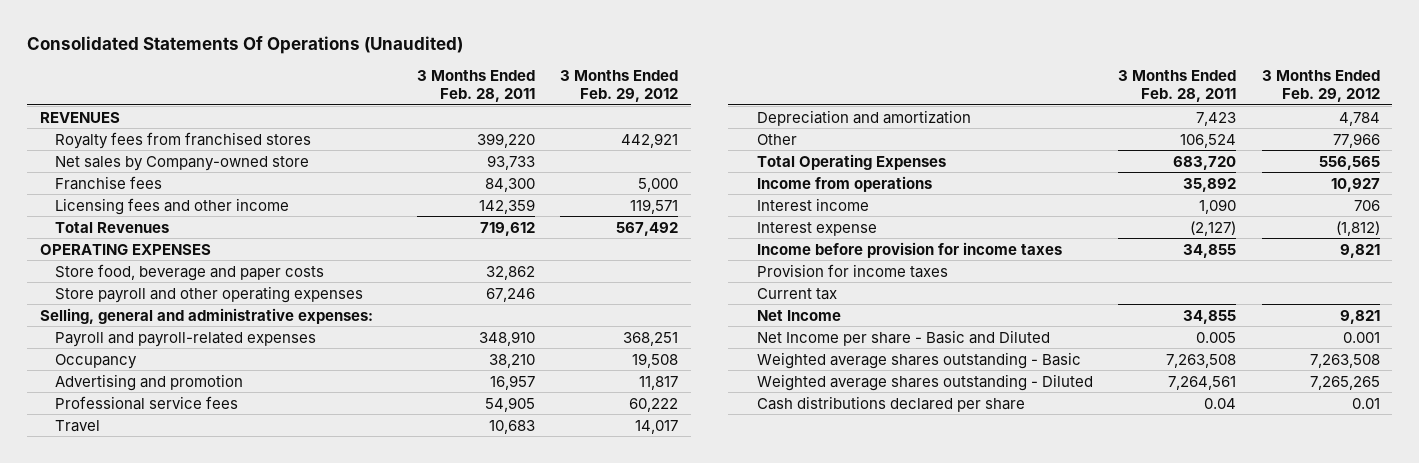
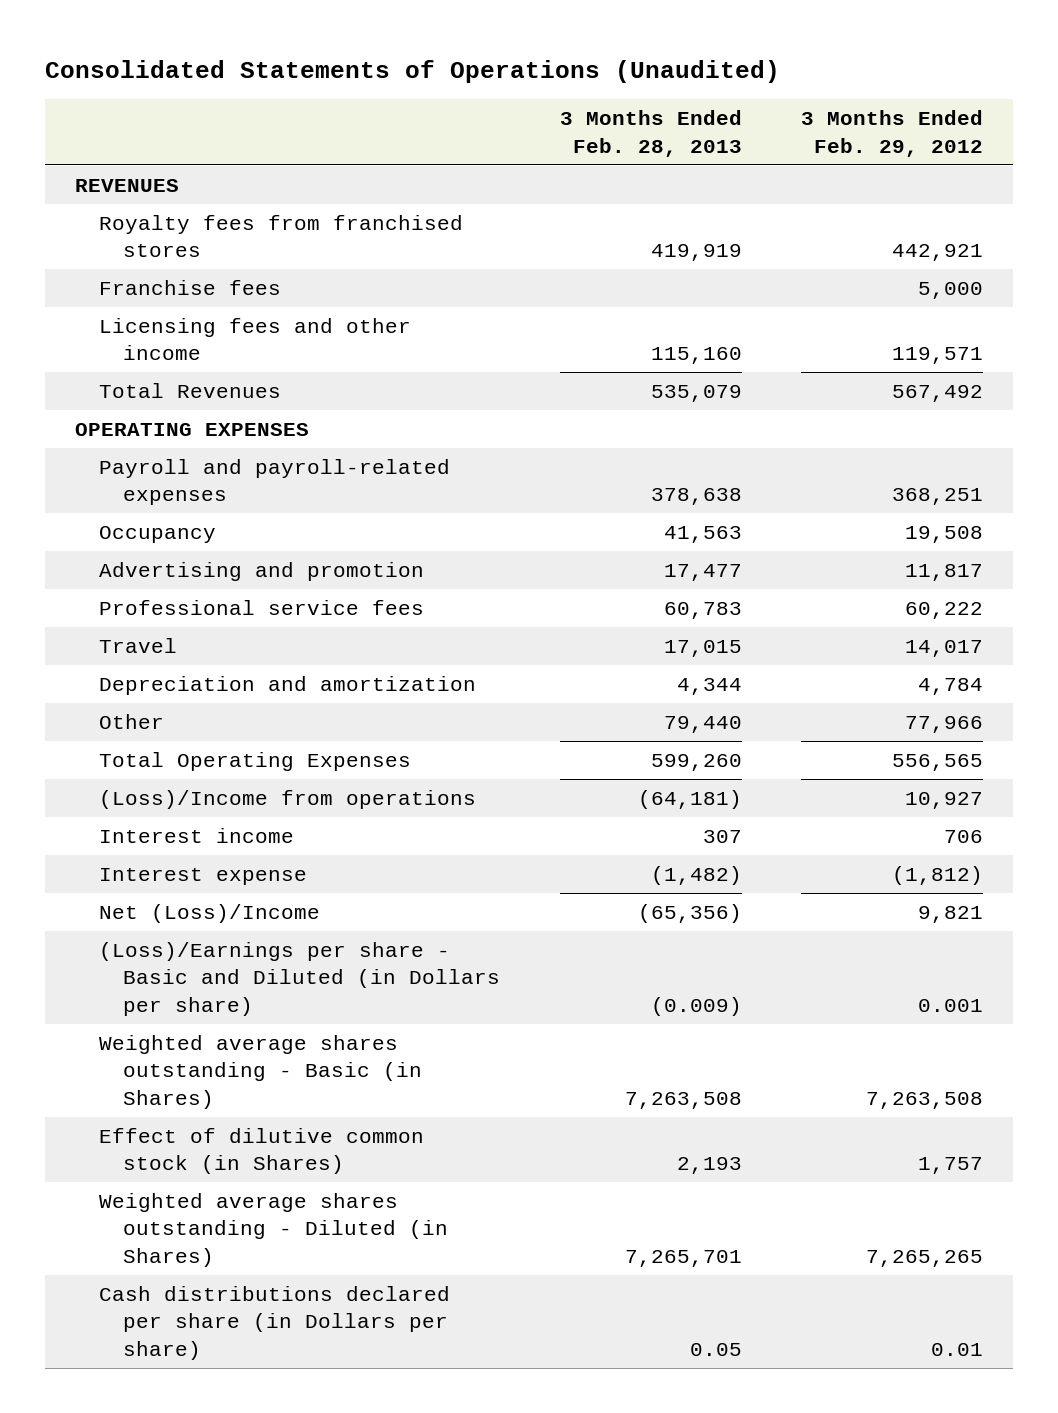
- Consolidated Statements Of Operations (Unaudited)
+ Consolidated Statements of Operations (Unaudited)
- | 3 Months Ended Feb. 28, 2011 | 3 Months Ended Feb. 29, 2012
+ | 3 Months Ended Feb. 28, 2013 | 3 Months Ended Feb. 29, 2012
- Net sales by Company-owned store | 93,733 |
- Store food, beverage and paper costs | 32,862 |
- Store payroll and other operating expenses | 67,246 |
- Selling, general and administrative expenses:
- Income from operations | 35,892 | 10,927
+ (Loss)/Income from operations | (64,181) | 10,927
- Income before provision for income taxes | 34,855 | 9,821
- Provision for income taxes
- Current tax
- Net Income | 34,855 | 9,821
- Net Income per share - Basic and Diluted | 0.005 | 0.001
- Weighted average shares outstanding - Basic | 7,263,508 | 7,263,508
- Weighted average shares outstanding - Diluted | 7,264,561 | 7,265,265
- Cash distributions declared per share | 0.04 | 0.01
+ Net (Loss)/Income | (65,356) | 9,821
+ (Loss)/Earnings per share - Basic and Diluted (in Dollars per share) | (0.009) | 0.001
+ Weighted average shares outstanding - Basic (in Shares) | 7,263,508 | 7,263,508
+ Effect of dilutive common stock (in Shares) | 2,193 | 1,757
+ Weighted average shares outstanding - Diluted (in Shares) | 7,265,701 | 7,265,265
+ Cash distributions declared per share (in Dollars per share) | 0.05 | 0.01

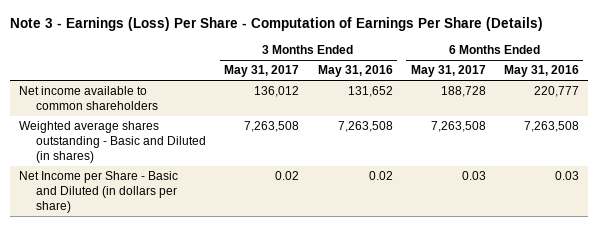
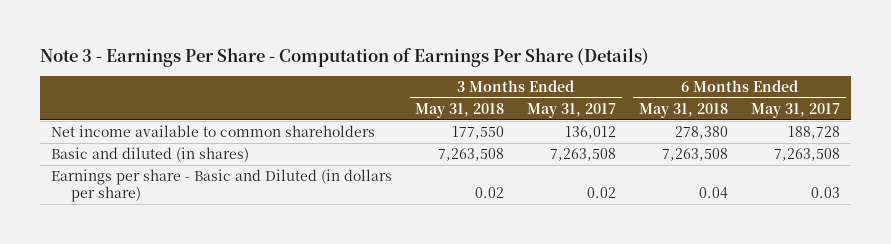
- Note 3 - Earnings (Loss) Per Share - Computation of Earnings Per Share (Details)
+ Note 3 - Earnings Per Share - Computation of Earnings Per Share (Details)
- | 3 Months Ended May 31, 2017 | 3 Months Ended May 31, 2016 | 6 Months Ended May 31, 2017 | 6 Months Ended May 31, 2016
+ | 3 Months Ended May 31, 2018 | 3 Months Ended May 31, 2017 | 6 Months Ended May 31, 2018 | 6 Months Ended May 31, 2017
- Weighted average shares outstanding - Basic and Diluted (in shares) | 7,263,508 | 7,263,508 | 7,263,508 | 7,263,508
- Net Income per Share - Basic and Diluted (in dollars per share) | 0.02 | 0.02 | 0.03 | 0.03
+ Basic and diluted (in shares) | 7,263,508 | 7,263,508 | 7,263,508 | 7,263,508
+ Earnings per share - Basic and Diluted (in dollars per share) | 0.02 | 0.02 | 0.04 | 0.03

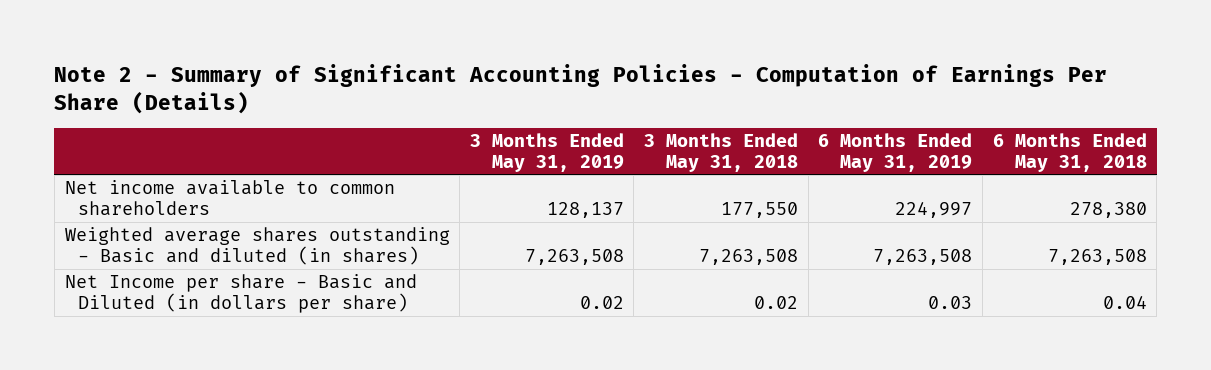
- Note 3 - Earnings Per Share - Computation of Earnings Per Share (Details)
+ Note 2 - Summary of Significant Accounting Policies - Computation of Earnings Per Share (Details)
- | 3 Months Ended May 31, 2018 | 3 Months Ended May 31, 2017 | 6 Months Ended May 31, 2018 | 6 Months Ended May 31, 2017
+ | 3 Months Ended May 31, 2019 | 3 Months Ended May 31, 2018 | 6 Months Ended May 31, 2019 | 6 Months Ended May 31, 2018
- Basic and diluted (in shares) | 7,263,508 | 7,263,508 | 7,263,508 | 7,263,508
- Earnings per share - Basic and Diluted (in dollars per share) | 0.02 | 0.02 | 0.04 | 0.03
+ Weighted average shares outstanding - Basic and diluted (in shares) | 7,263,508 | 7,263,508 | 7,263,508 | 7,263,508
+ Net Income per share - Basic and Diluted (in dollars per share) | 0.02 | 0.02 | 0.03 | 0.04

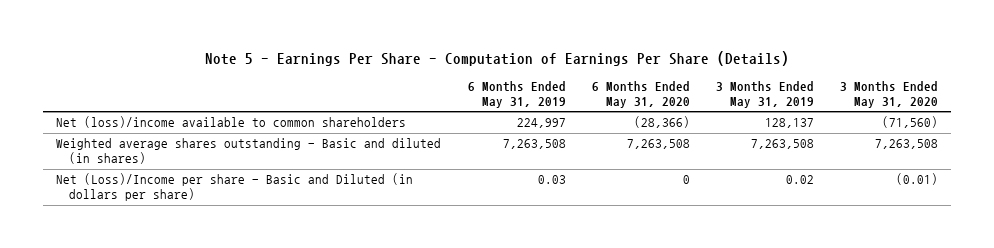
- Note 2 - Summary of Significant Accounting Policies - Computation of Earnings Per Share (Details)
+ Note 5 - Earnings Per Share - Computation of Earnings Per Share (Details)
- | 3 Months Ended May 31, 2019 | 3 Months Ended May 31, 2018 | 6 Months Ended May 31, 2019 | 6 Months Ended May 31, 2018
+ | 6 Months Ended May 31, 2019 | 6 Months Ended May 31, 2020 | 3 Months Ended May 31, 2019 | 3 Months Ended May 31, 2020
- Net income available to common shareholders | 128,137 | 177,550 | 224,997 | 278,380
+ Net (loss)/income available to common shareholders | 224,997 | (28,366) | 128,137 | (71,560)
- Net Income per share - Basic and Diluted (in dollars per share) | 0.02 | 0.02 | 0.03 | 0.04
+ Net (Loss)/Income per share - Basic and Diluted (in dollars per share) | 0.03 | 0 | 0.02 | (0.01)

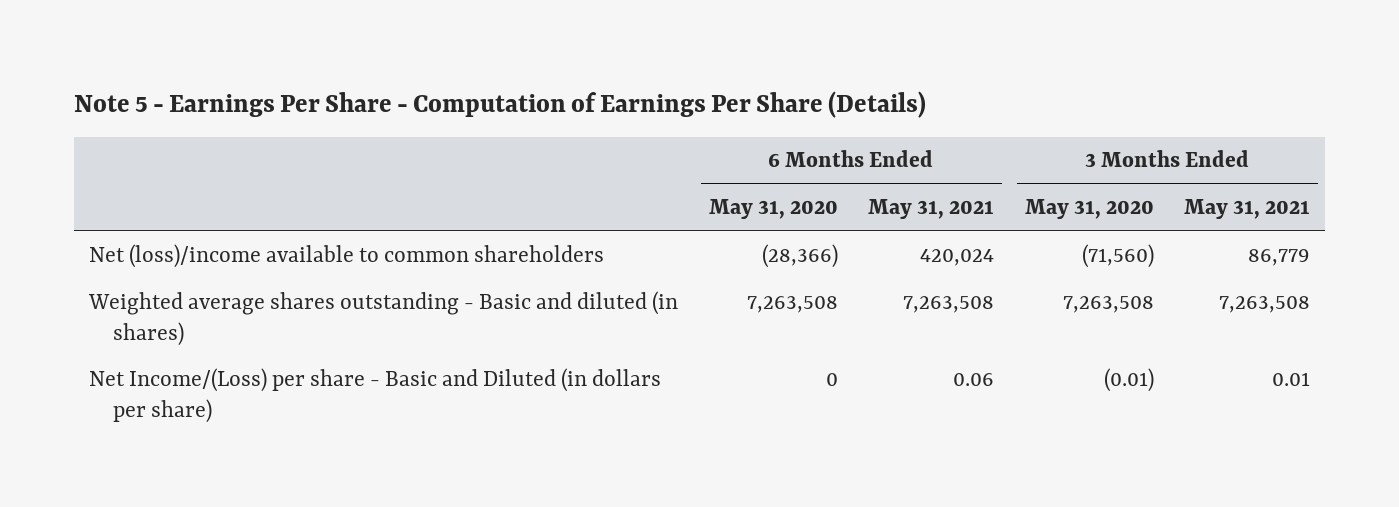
- | 6 Months Ended May 31, 2019 | 6 Months Ended May 31, 2020 | 3 Months Ended May 31, 2019 | 3 Months Ended May 31, 2020
+ | 6 Months Ended May 31, 2020 | 6 Months Ended May 31, 2021 | 3 Months Ended May 31, 2020 | 3 Months Ended May 31, 2021
- Net (Loss)/Income per share - Basic and Diluted (in dollars per share) | 0.03 | 0 | 0.02 | (0.01)
+ Net Income/(Loss) per share - Basic and Diluted (in dollars per share) | 0 | 0.06 | (0.01) | 0.01

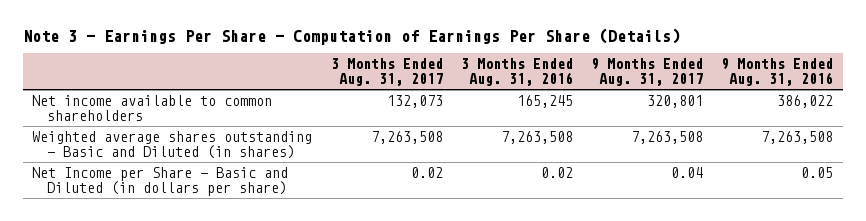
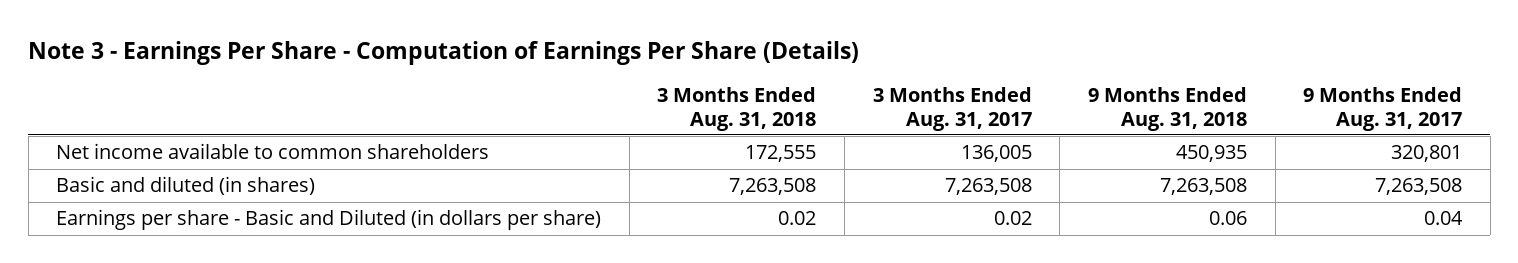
- | 3 Months Ended Aug. 31, 2017 | 3 Months Ended Aug. 31, 2016 | 9 Months Ended Aug. 31, 2017 | 9 Months Ended Aug. 31, 2016
+ | 3 Months Ended Aug. 31, 2018 | 3 Months Ended Aug. 31, 2017 | 9 Months Ended Aug. 31, 2018 | 9 Months Ended Aug. 31, 2017
- Net income available to common shareholders | 132,073 | 165,245 | 320,801 | 386,022
- Weighted average shares outstanding - Basic and Diluted (in shares) | 7,263,508 | 7,263,508 | 7,263,508 | 7,263,508
- Net Income per Share - Basic and Diluted (in dollars per share) | 0.02 | 0.02 | 0.04 | 0.05
+ Net income available to common shareholders | 172,555 | 136,005 | 450,935 | 320,801
+ Basic and diluted (in shares) | 7,263,508 | 7,263,508 | 7,263,508 | 7,263,508
+ Earnings per share - Basic and Diluted (in dollars per share) | 0.02 | 0.02 | 0.06 | 0.04

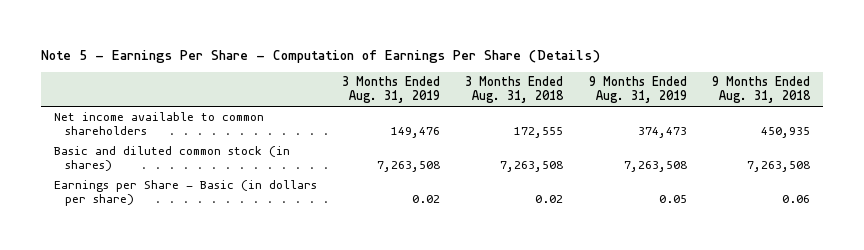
- Note 3 - Earnings Per Share - Computation of Earnings Per Share (Details)
+ Note 5 - Earnings Per Share - Computation of Earnings Per Share (Details)
- | 3 Months Ended Aug. 31, 2018 | 3 Months Ended Aug. 31, 2017 | 9 Months Ended Aug. 31, 2018 | 9 Months Ended Aug. 31, 2017
+ | 3 Months Ended Aug. 31, 2019 | 3 Months Ended Aug. 31, 2018 | 9 Months Ended Aug. 31, 2019 | 9 Months Ended Aug. 31, 2018
- Basic and diluted (in shares) | 7,263,508 | 7,263,508 | 7,263,508 | 7,263,508
- Earnings per share - Basic and Diluted (in dollars per share) | 0.02 | 0.02 | 0.06 | 0.04
+ Basic and diluted common stock (in shares) | 7,263,508 | 7,263,508 | 7,263,508 | 7,263,508
+ Earnings per Share - Basic (in dollars per share) | 0.02 | 0.02 | 0.05 | 0.06

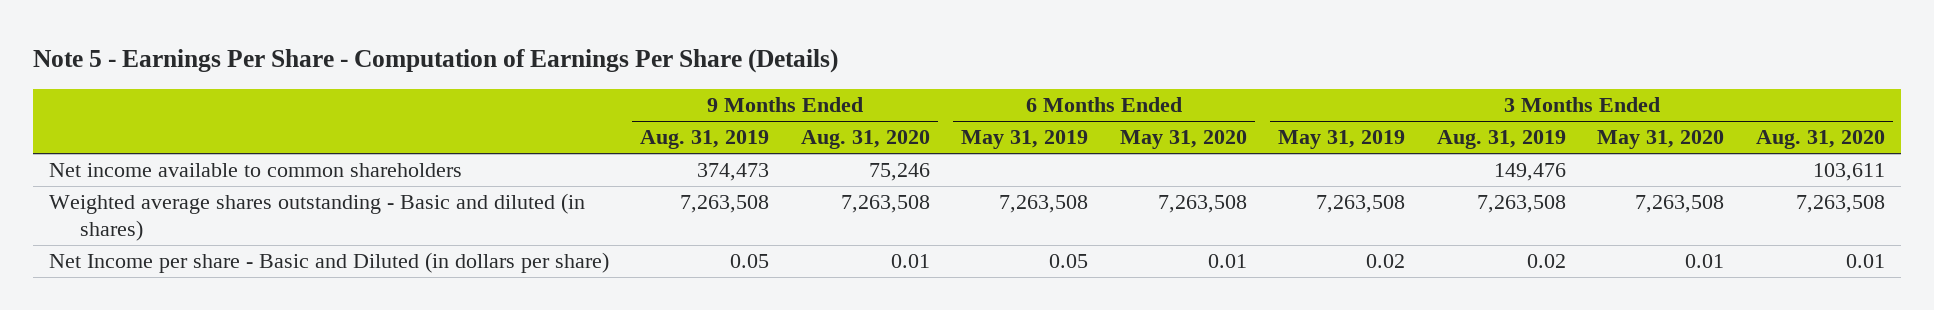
- | 3 Months Ended Aug. 31, 2019 | 3 Months Ended Aug. 31, 2018 | 9 Months Ended Aug. 31, 2019 | 9 Months Ended Aug. 31, 2018
+ | 9 Months Ended Aug. 31, 2019 | 9 Months Ended Aug. 31, 2020 | 6 Months Ended May 31, 2019 | 6 Months Ended May 31, 2020 | 3 Months Ended May 31, 2019 | 3 Months Ended Aug. 31, 2019 | 3 Months Ended May 31, 2020 | 3 Months Ended Aug. 31, 2020
- Basic and diluted common stock (in shares) | 7,263,508 | 7,263,508 | 7,263,508 | 7,263,508
- Earnings per Share - Basic (in dollars per share) | 0.02 | 0.02 | 0.05 | 0.06
+ Weighted average shares outstanding - Basic and diluted (in shares) | 7,263,508 | 7,263,508 | 7,263,508 | 7,263,508 | 7,263,508 | 7,263,508 | 7,263,508 | 7,263,508
+ Net Income per share - Basic and Diluted (in dollars per share) | 0.05 | 0.01 | 0.05 | 0.01 | 0.02 | 0.02 | 0.01 | 0.01

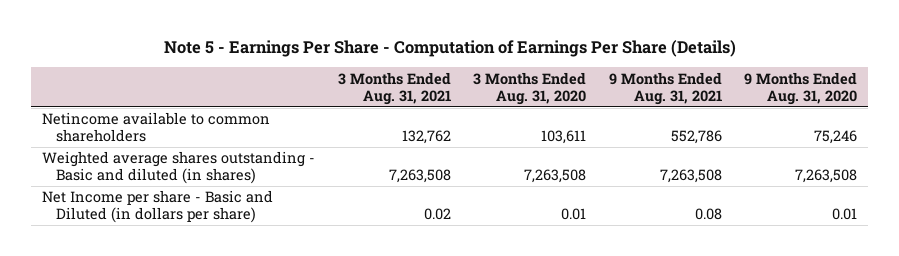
- | 9 Months Ended Aug. 31, 2019 | 9 Months Ended Aug. 31, 2020 | 6 Months Ended May 31, 2019 | 6 Months Ended May 31, 2020 | 3 Months Ended May 31, 2019 | 3 Months Ended Aug. 31, 2019 | 3 Months Ended May 31, 2020 | 3 Months Ended Aug. 31, 2020
+ | 3 Months Ended Aug. 31, 2021 | 3 Months Ended Aug. 31, 2020 | 9 Months Ended Aug. 31, 2021 | 9 Months Ended Aug. 31, 2020
- Net income available to common shareholders | 374,473 | 75,246 | | | | 149,476 | | 103,611
+ Netincome available to common shareholders | 132,762 | 103,611 | 552,786 | 75,246

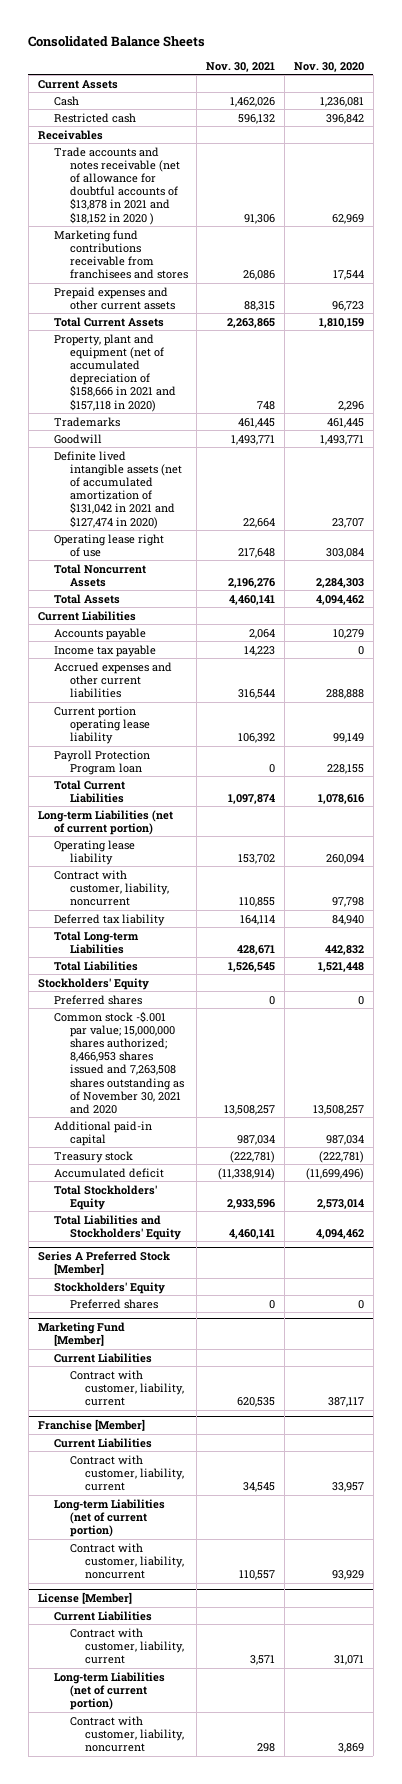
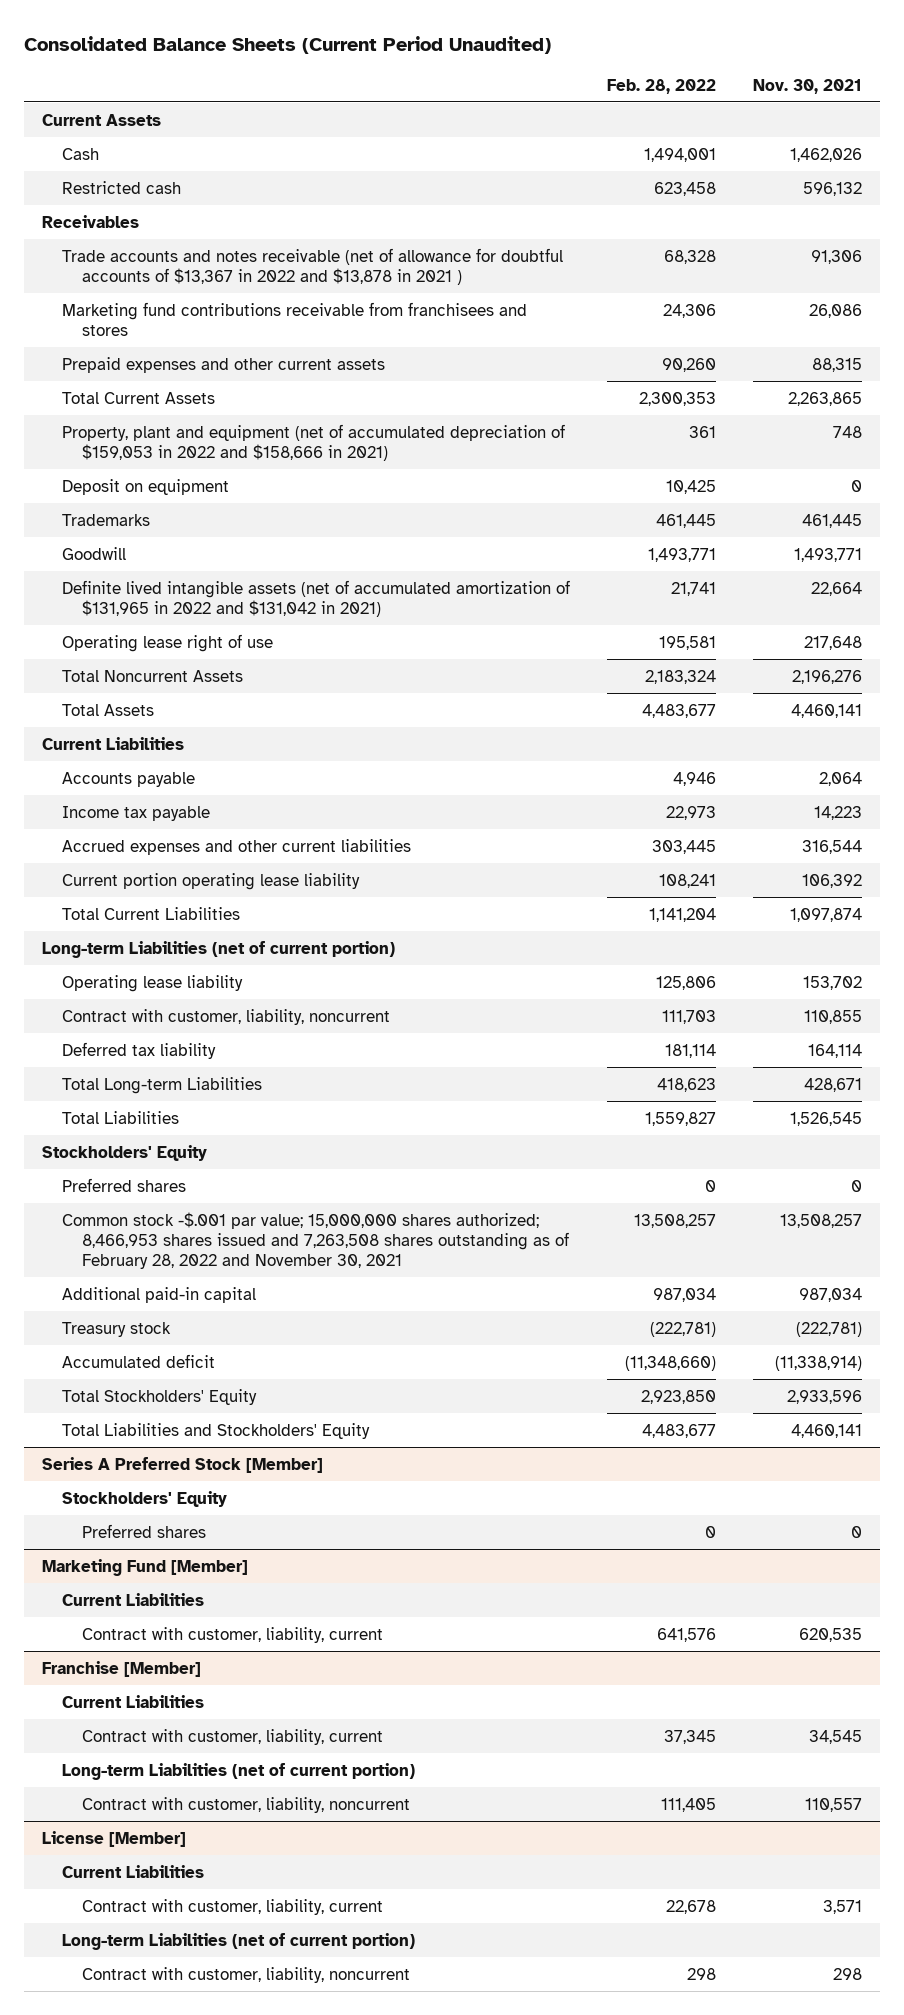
- Consolidated Balance Sheets
+ Consolidated Balance Sheets (Current Period Unaudited)
- | Nov. 30, 2021 | Nov. 30, 2020
+ | Feb. 28, 2022 | Nov. 30, 2021
- Trade accounts and notes receivable (net of allowance for doubtful accounts of $13,878 in 2021 and $18,152 in 2020 ) | 91,306 | 62,969
+ Trade accounts and notes receivable (net of allowance for doubtful accounts of $13,367 in 2022 and $13,878 in 2021 ) | 68,328 | 91,306
- Property, plant and equipment (net of accumulated depreciation of $158,666 in 2021 and $157,118 in 2020) | 748 | 2,296
+ Property, plant and equipment (net of accumulated depreciation of $159,053 in 2022 and $158,666 in 2021) | 361 | 748
+ Deposit on equipment | 10,425 | 0
- Definite lived intangible assets (net of accumulated amortization of $131,042 in 2021 and $127,474 in 2020) | 22,664 | 23,707
+ Definite lived intangible assets (net of accumulated amortization of $131,965 in 2022 and $131,042 in 2021) | 21,741 | 22,664
- Payroll Protection Program loan | 0 | 228,155
- Common stock -$.001 par value; 15,000,000 shares authorized; 8,466,953 shares issued and 7,263,508 shares outstanding as of November 30, 2021 and 2020 | 13,508,257 | 13,508,257
+ Common stock -$.001 par value; 15,000,000 shares authorized; 8,466,953 shares issued and 7,263,508 shares outstanding as of February 28, 2022 and November 30, 2021 | 13,508,257 | 13,508,257

